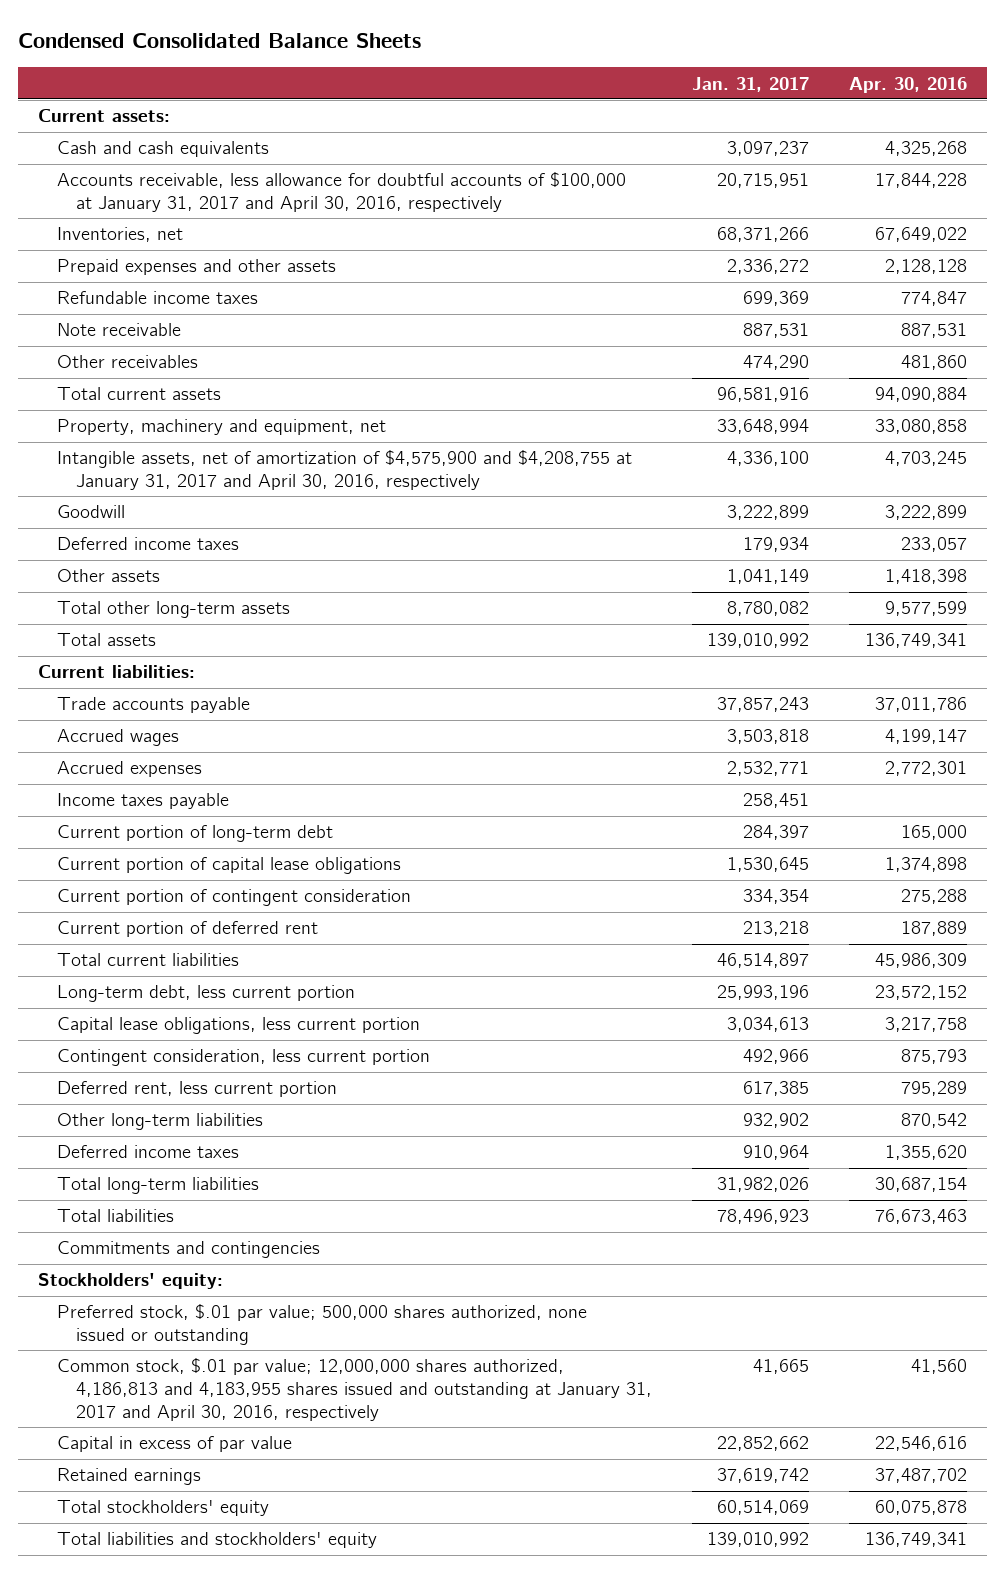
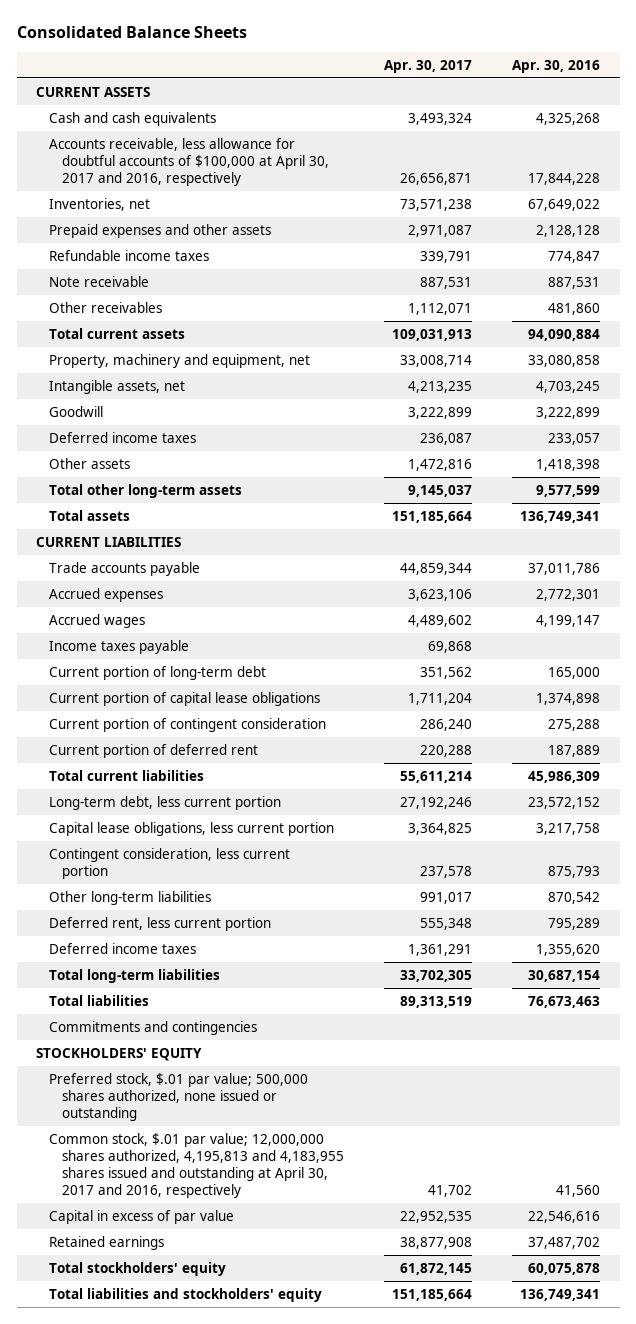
- Condensed Consolidated Balance Sheets
+ Consolidated Balance Sheets
- | Jan. 31, 2017 | Apr. 30, 2016
+ | Apr. 30, 2017 | Apr. 30, 2016
- Current assets:
+ CURRENT ASSETS
- Accounts receivable, less allowance for doubtful accounts of $100,000 at January 31, 2017 and April 30, 2016, respectively | 20,715,951 | 17,844,228
+ Accounts receivable, less allowance for doubtful accounts of $100,000 at April 30, 2017 and 2016, respectively | 26,656,871 | 17,844,228
- Intangible assets, net of amortization of $4,575,900 and $4,208,755 at January 31, 2017 and April 30, 2016, respectively | 4,336,100 | 4,703,245
+ Intangible assets, net | 4,213,235 | 4,703,245
- Current liabilities:
+ CURRENT LIABILITIES
moved down: Accrued wages | 4,489,602 | 4,199,147
moved down: Deferred rent, less current portion | 555,348 | 795,289
- Stockholders' equity:
+ STOCKHOLDERS' EQUITY
- Common stock, $.01 par value; 12,000,000 shares authorized, 4,186,813 and 4,183,955 shares issued and outstanding at January 31, 2017 and April 30, 2016, respectively | 41,665 | 41,560
+ Common stock, $.01 par value; 12,000,000 shares authorized, 4,195,813 and 4,183,955 shares issued and outstanding at April 30, 2017 and 2016, respectively | 41,702 | 41,560

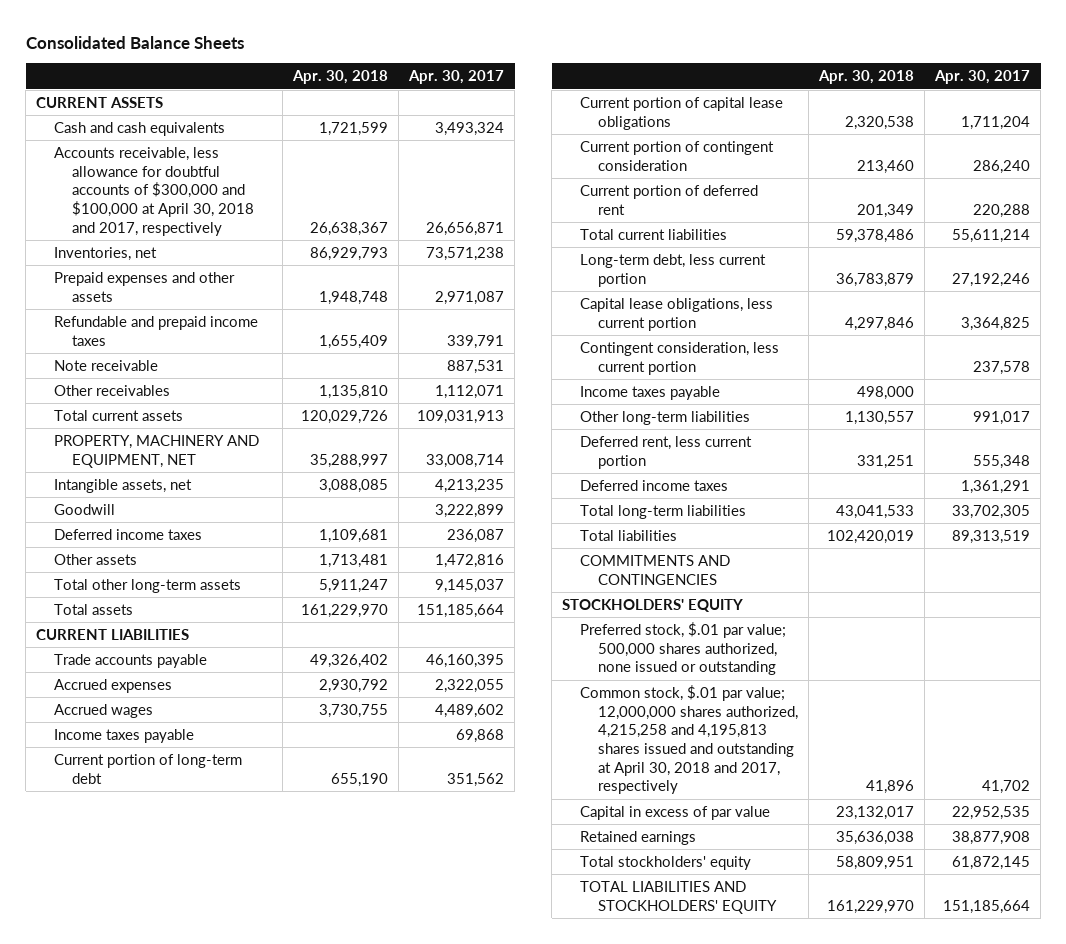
- | Apr. 30, 2017 | Apr. 30, 2016
+ | Apr. 30, 2018 | Apr. 30, 2017
- Accounts receivable, less allowance for doubtful accounts of $100,000 at April 30, 2017 and 2016, respectively | 26,656,871 | 17,844,228
+ Accounts receivable, less allowance for doubtful accounts of $300,000 and $100,000 at April 30, 2018 and 2017, respectively | 26,638,367 | 26,656,871
- Refundable income taxes | 339,791 | 774,847
+ Refundable and prepaid income taxes | 1,655,409 | 339,791
- Property, machinery and equipment, net | 33,008,714 | 33,080,858
+ PROPERTY, MACHINERY AND EQUIPMENT, NET | 35,288,997 | 33,008,714
- Trade accounts payable | 44,859,344 | 37,011,786
- Accrued expenses | 3,623,106 | 2,772,301
+ Trade accounts payable | 49,326,402 | 46,160,395
+ Accrued expenses | 2,930,792 | 2,322,055
+ Income taxes payable | 498,000 |
- Commitments and contingencies
+ COMMITMENTS AND CONTINGENCIES
- Common stock, $.01 par value; 12,000,000 shares authorized, 4,195,813 and 4,183,955 shares issued and outstanding at April 30, 2017 and 2016, respectively | 41,702 | 41,560
+ Common stock, $.01 par value; 12,000,000 shares authorized, 4,215,258 and 4,195,813 shares issued and outstanding at April 30, 2018 and 2017, respectively | 41,896 | 41,702
- Total liabilities and stockholders' equity | 151,185,664 | 136,749,341
+ TOTAL LIABILITIES AND STOCKHOLDERS' EQUITY | 161,229,970 | 151,185,664

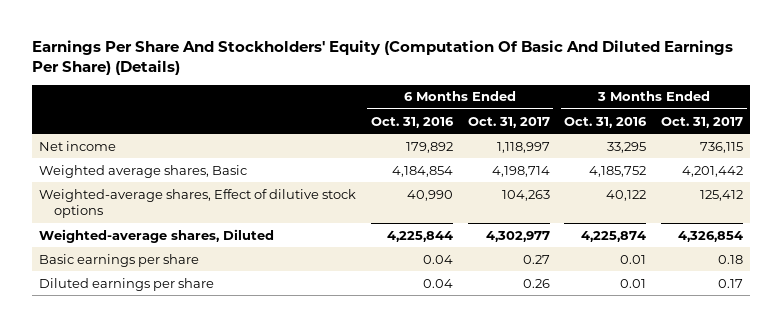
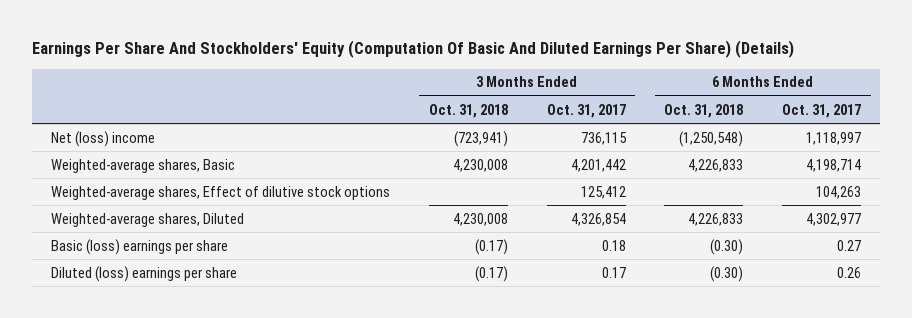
- | 6 Months Ended Oct. 31, 2016 | 6 Months Ended Oct. 31, 2017 | 3 Months Ended Oct. 31, 2016 | 3 Months Ended Oct. 31, 2017
+ | 3 Months Ended Oct. 31, 2018 | 3 Months Ended Oct. 31, 2017 | 6 Months Ended Oct. 31, 2018 | 6 Months Ended Oct. 31, 2017
- Net income | 179,892 | 1,118,997 | 33,295 | 736,115
- Weighted average shares, Basic | 4,184,854 | 4,198,714 | 4,185,752 | 4,201,442
+ Net (loss) income | (723,941) | 736,115 | (1,250,548) | 1,118,997
+ Weighted-average shares, Basic | 4,230,008 | 4,201,442 | 4,226,833 | 4,198,714
- Basic earnings per share | 0.04 | 0.27 | 0.01 | 0.18
- Diluted earnings per share | 0.04 | 0.26 | 0.01 | 0.17
+ Basic (loss) earnings per share | (0.17) | 0.18 | (0.30) | 0.27
+ Diluted (loss) earnings per share | (0.17) | 0.17 | (0.30) | 0.26

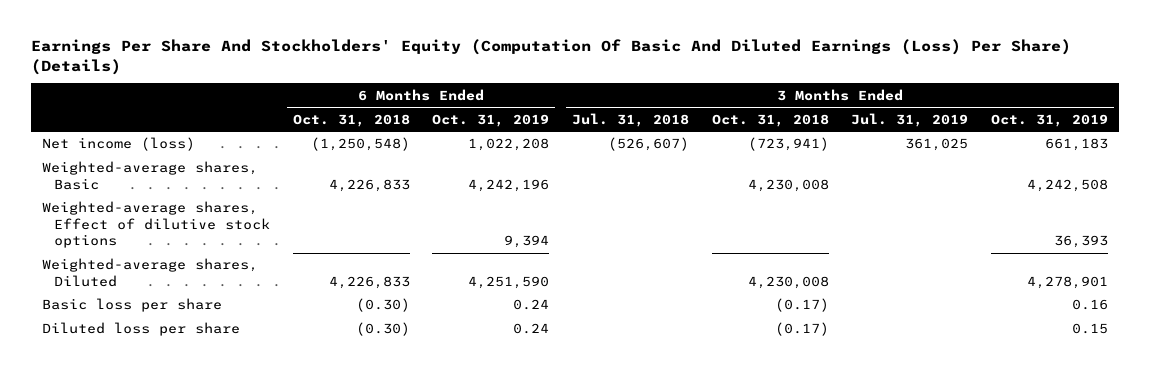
- Earnings Per Share And Stockholders' Equity (Computation Of Basic And Diluted Earnings Per Share) (Details)
+ Earnings Per Share And Stockholders' Equity (Computation Of Basic And Diluted Earnings (Loss) Per Share) (Details)
- | 3 Months Ended Oct. 31, 2018 | 3 Months Ended Oct. 31, 2017 | 6 Months Ended Oct. 31, 2018 | 6 Months Ended Oct. 31, 2017
+ | 6 Months Ended Oct. 31, 2018 | 6 Months Ended Oct. 31, 2019 | 3 Months Ended Jul. 31, 2018 | 3 Months Ended Oct. 31, 2018 | 3 Months Ended Jul. 31, 2019 | 3 Months Ended Oct. 31, 2019
- Net (loss) income | (723,941) | 736,115 | (1,250,548) | 1,118,997
+ Net income (loss) | (1,250,548) | 1,022,208 | (526,607) | (723,941) | 361,025 | 661,183
- Basic (loss) earnings per share | (0.17) | 0.18 | (0.30) | 0.27
- Diluted (loss) earnings per share | (0.17) | 0.17 | (0.30) | 0.26
+ Basic loss per share | (0.30) | 0.24 | | (0.17) | | 0.16
+ Diluted loss per share | (0.30) | 0.24 | | (0.17) | | 0.15

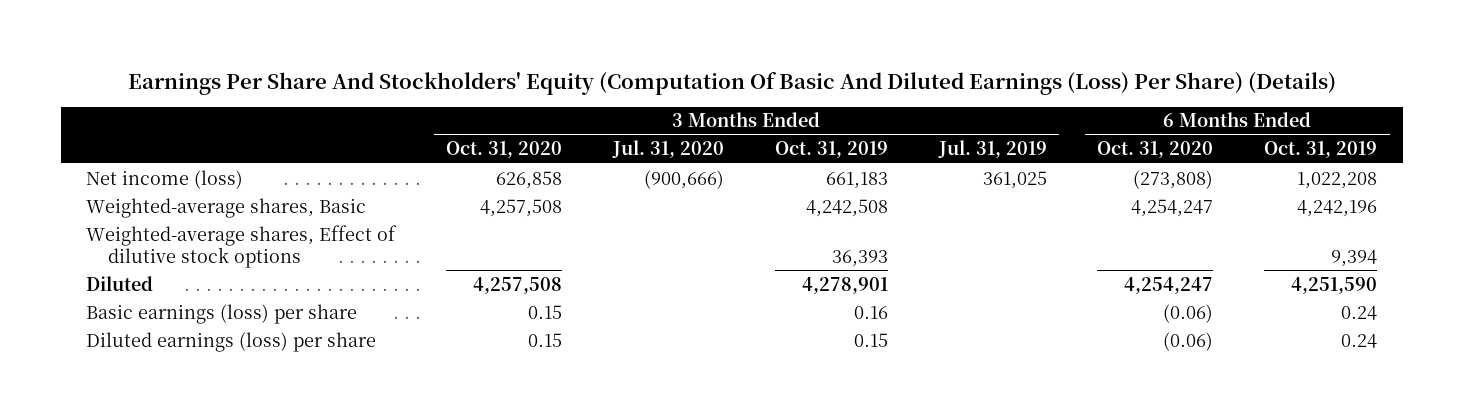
- | 6 Months Ended Oct. 31, 2018 | 6 Months Ended Oct. 31, 2019 | 3 Months Ended Jul. 31, 2018 | 3 Months Ended Oct. 31, 2018 | 3 Months Ended Jul. 31, 2019 | 3 Months Ended Oct. 31, 2019
+ | 3 Months Ended Oct. 31, 2020 | 3 Months Ended Jul. 31, 2020 | 3 Months Ended Oct. 31, 2019 | 3 Months Ended Jul. 31, 2019 | 6 Months Ended Oct. 31, 2020 | 6 Months Ended Oct. 31, 2019
- Weighted-average shares, Diluted | 4,226,833 | 4,251,590 | | 4,230,008 | | 4,278,901
- Basic loss per share | (0.30) | 0.24 | | (0.17) | | 0.16
- Diluted loss per share | (0.30) | 0.24 | | (0.17) | | 0.15
+ Diluted | 4,257,508 | | 4,278,901 | | 4,254,247 | 4,251,590
+ Basic earnings (loss) per share | 0.15 | | 0.16 | | (0.06) | 0.24
+ Diluted earnings (loss) per share | 0.15 | | 0.15 | | (0.06) | 0.24

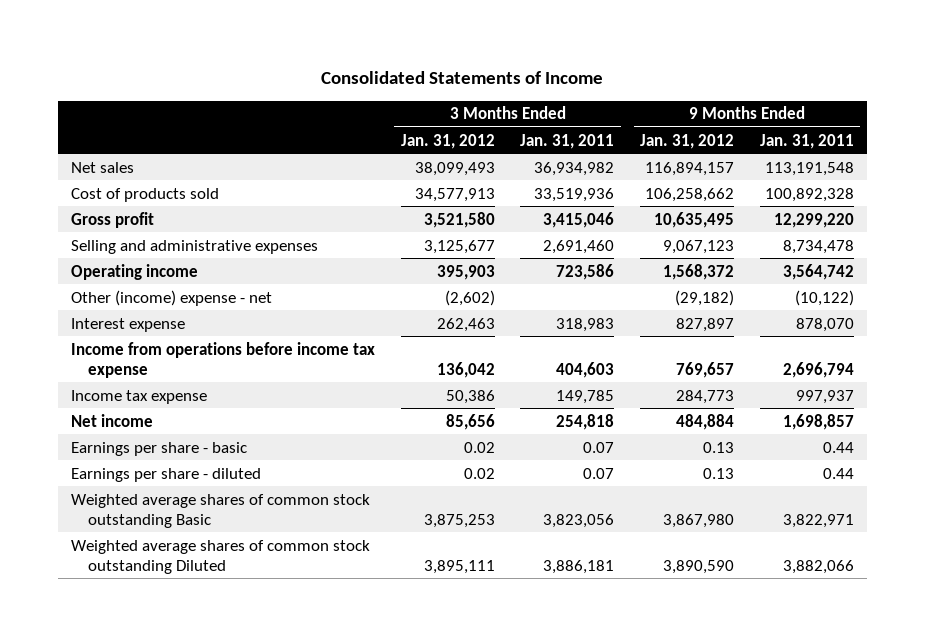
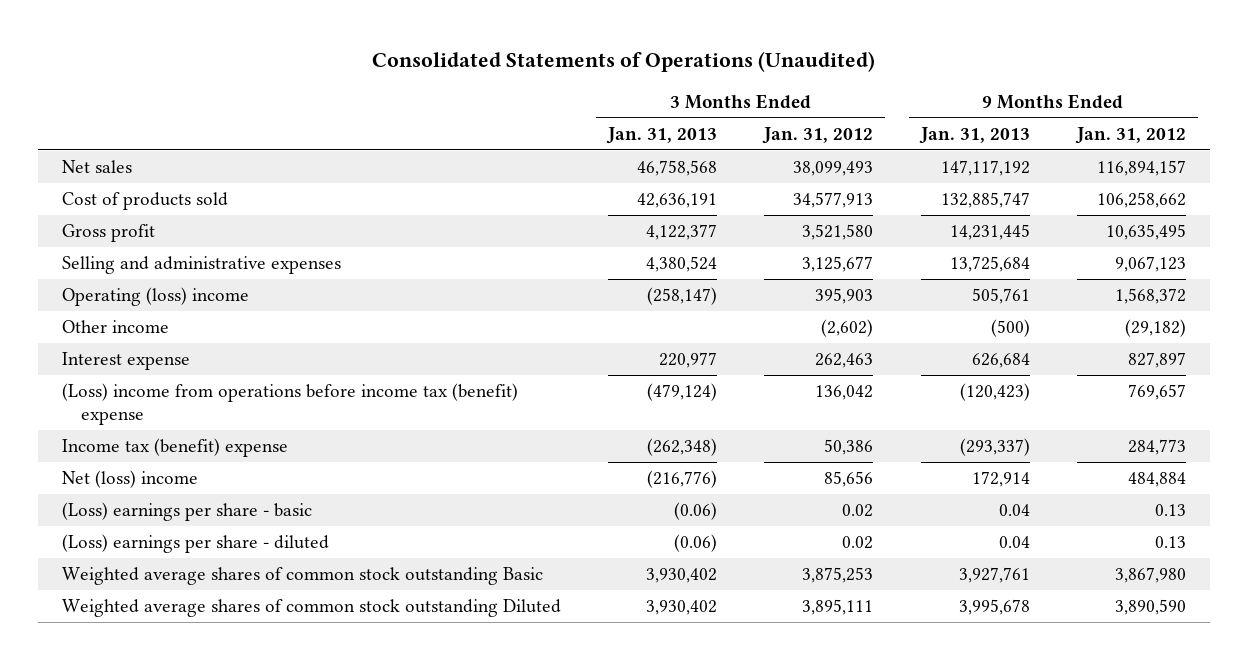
- Consolidated Statements of Income
+ Consolidated Statements of Operations (Unaudited)
- | 3 Months Ended Jan. 31, 2012 | 3 Months Ended Jan. 31, 2011 | 9 Months Ended Jan. 31, 2012 | 9 Months Ended Jan. 31, 2011
+ | 3 Months Ended Jan. 31, 2013 | 3 Months Ended Jan. 31, 2012 | 9 Months Ended Jan. 31, 2013 | 9 Months Ended Jan. 31, 2012
- Operating income | 395,903 | 723,586 | 1,568,372 | 3,564,742
- Other (income) expense - net | (2,602) | | (29,182) | (10,122)
+ Operating (loss) income | (258,147) | 395,903 | 505,761 | 1,568,372
+ Other income | | (2,602) | (500) | (29,182)
- Income from operations before income tax expense | 136,042 | 404,603 | 769,657 | 2,696,794
- Income tax expense | 50,386 | 149,785 | 284,773 | 997,937
- Net income | 85,656 | 254,818 | 484,884 | 1,698,857
- Earnings per share - basic | 0.02 | 0.07 | 0.13 | 0.44
- Earnings per share - diluted | 0.02 | 0.07 | 0.13 | 0.44
+ (Loss) income from operations before income tax (benefit) expense | (479,124) | 136,042 | (120,423) | 769,657
+ Income tax (benefit) expense | (262,348) | 50,386 | (293,337) | 284,773
+ Net (loss) income | (216,776) | 85,656 | 172,914 | 484,884
+ (Loss) earnings per share - basic | (0.06) | 0.02 | 0.04 | 0.13
+ (Loss) earnings per share - diluted | (0.06) | 0.02 | 0.04 | 0.13

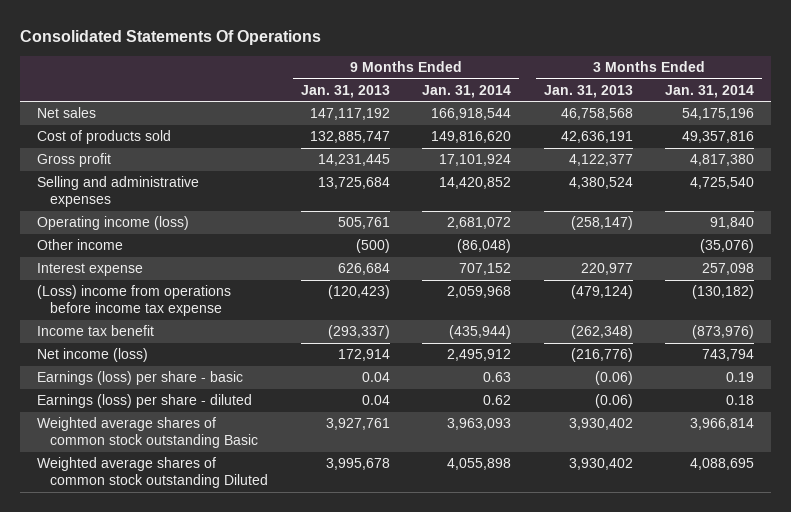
- Consolidated Statements of Operations (Unaudited)
+ Consolidated Statements Of Operations
- | 3 Months Ended Jan. 31, 2013 | 3 Months Ended Jan. 31, 2012 | 9 Months Ended Jan. 31, 2013 | 9 Months Ended Jan. 31, 2012
+ | 9 Months Ended Jan. 31, 2013 | 9 Months Ended Jan. 31, 2014 | 3 Months Ended Jan. 31, 2013 | 3 Months Ended Jan. 31, 2014
- Operating (loss) income | (258,147) | 395,903 | 505,761 | 1,568,372
+ Operating income (loss) | 505,761 | 2,681,072 | (258,147) | 91,840
- (Loss) income from operations before income tax (benefit) expense | (479,124) | 136,042 | (120,423) | 769,657
- Income tax (benefit) expense | (262,348) | 50,386 | (293,337) | 284,773
- Net (loss) income | (216,776) | 85,656 | 172,914 | 484,884
- (Loss) earnings per share - basic | (0.06) | 0.02 | 0.04 | 0.13
- (Loss) earnings per share - diluted | (0.06) | 0.02 | 0.04 | 0.13
+ (Loss) income from operations before income tax expense | (120,423) | 2,059,968 | (479,124) | (130,182)
+ Income tax benefit | (293,337) | (435,944) | (262,348) | (873,976)
+ Net income (loss) | 172,914 | 2,495,912 | (216,776) | 743,794
+ Earnings (loss) per share - basic | 0.04 | 0.63 | (0.06) | 0.19
+ Earnings (loss) per share - diluted | 0.04 | 0.62 | (0.06) | 0.18

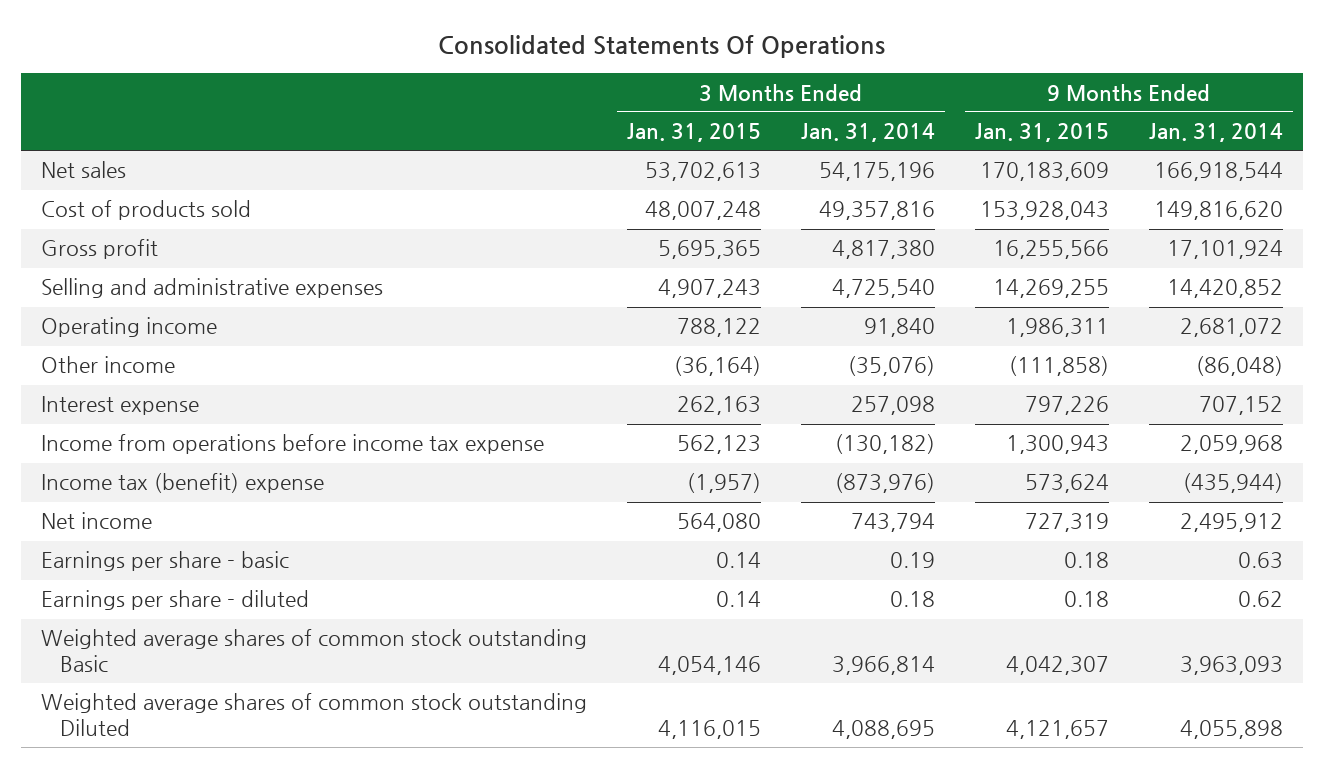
- | 9 Months Ended Jan. 31, 2013 | 9 Months Ended Jan. 31, 2014 | 3 Months Ended Jan. 31, 2013 | 3 Months Ended Jan. 31, 2014
+ | 3 Months Ended Jan. 31, 2015 | 3 Months Ended Jan. 31, 2014 | 9 Months Ended Jan. 31, 2015 | 9 Months Ended Jan. 31, 2014
- Operating income (loss) | 505,761 | 2,681,072 | (258,147) | 91,840
+ Operating income | 788,122 | 91,840 | 1,986,311 | 2,681,072
- (Loss) income from operations before income tax expense | (120,423) | 2,059,968 | (479,124) | (130,182)
- Income tax benefit | (293,337) | (435,944) | (262,348) | (873,976)
- Net income (loss) | 172,914 | 2,495,912 | (216,776) | 743,794
- Earnings (loss) per share - basic | 0.04 | 0.63 | (0.06) | 0.19
- Earnings (loss) per share - diluted | 0.04 | 0.62 | (0.06) | 0.18
+ Income from operations before income tax expense | 562,123 | (130,182) | 1,300,943 | 2,059,968
+ Income tax (benefit) expense | (1,957) | (873,976) | 573,624 | (435,944)
+ Net income | 564,080 | 743,794 | 727,319 | 2,495,912
+ Earnings per share - basic | 0.14 | 0.19 | 0.18 | 0.63
+ Earnings per share - diluted | 0.14 | 0.18 | 0.18 | 0.62

